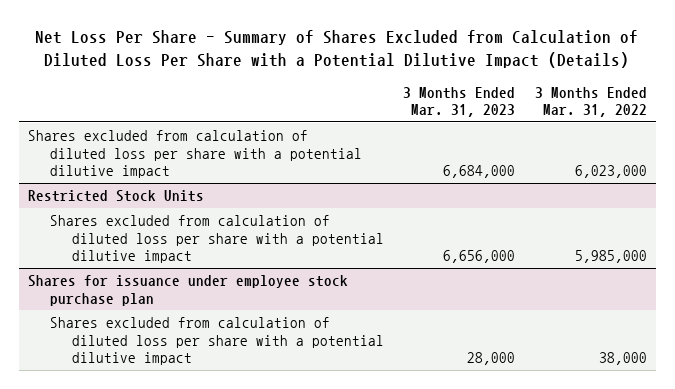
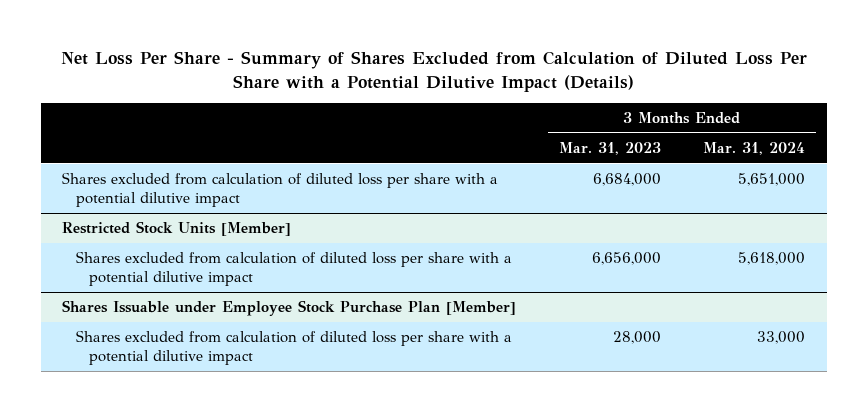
- | 3 Months Ended Mar. 31, 2023 | 3 Months Ended Mar. 31, 2022
+ | 3 Months Ended Mar. 31, 2023 | 3 Months Ended Mar. 31, 2024
- Restricted Stock Units
+ Restricted Stock Units [Member]
- Shares for issuance under employee stock purchase plan
+ Shares Issuable under Employee Stock Purchase Plan [Member]

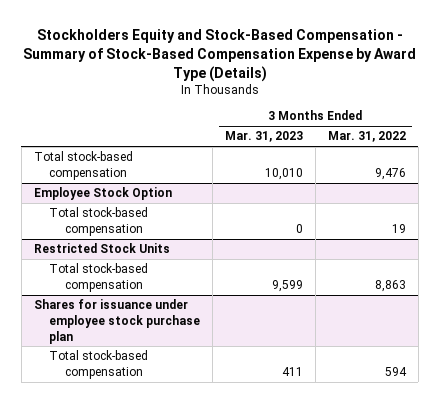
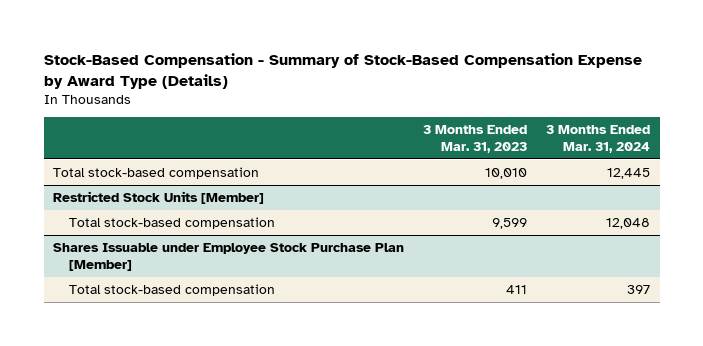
- Stockholders Equity and Stock-Based Compensation - Summary of Stock-Based Compensation Expense by Award Type (Details)
+ Stock-Based Compensation - Summary of Stock-Based Compensation Expense by Award Type (Details)
- | 3 Months Ended Mar. 31, 2023 | 3 Months Ended Mar. 31, 2022
+ | 3 Months Ended Mar. 31, 2023 | 3 Months Ended Mar. 31, 2024
- Employee Stock Option
- Total stock-based compensation | 0 | 19
- Restricted Stock Units
+ Restricted Stock Units [Member]
- Shares for issuance under employee stock purchase plan
+ Shares Issuable under Employee Stock Purchase Plan [Member]

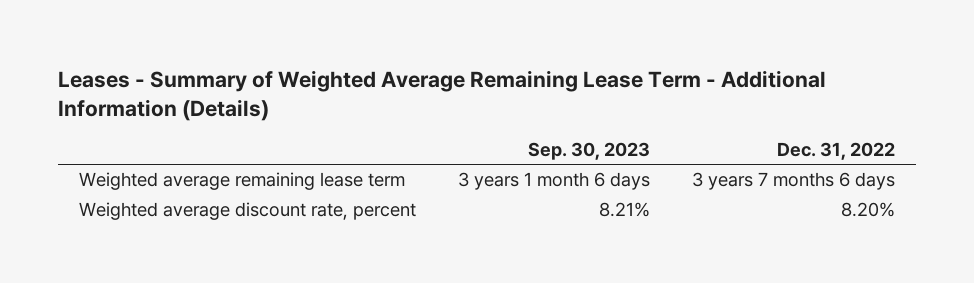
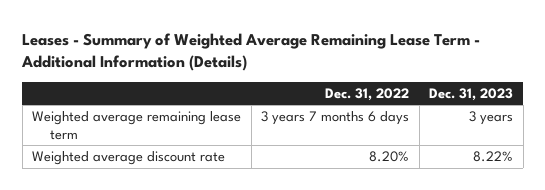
- | Sep. 30, 2023 | Dec. 31, 2022
+ | Dec. 31, 2022 | Dec. 31, 2023
- Weighted average discount rate, percent | 8.21% | 8.20%
+ Weighted average discount rate | 8.20% | 8.22%

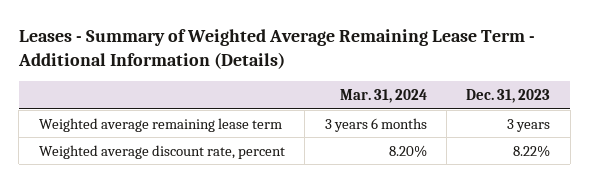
- | Dec. 31, 2022 | Dec. 31, 2023
+ | Mar. 31, 2024 | Dec. 31, 2023
- Weighted average discount rate | 8.20% | 8.22%
+ Weighted average discount rate, percent | 8.20% | 8.22%

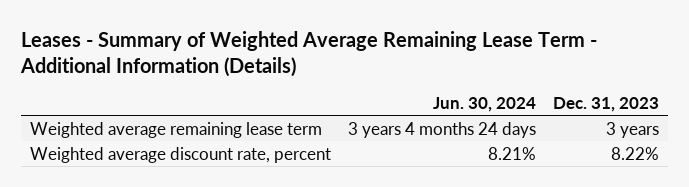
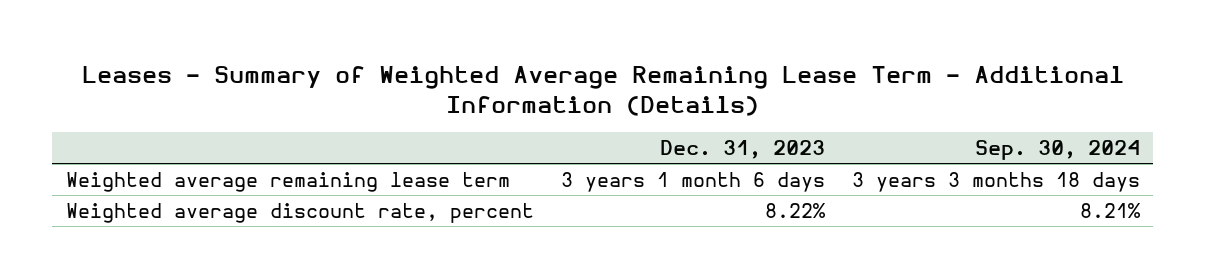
- | Jun. 30, 2024 | Dec. 31, 2023
+ | Dec. 31, 2023 | Sep. 30, 2024
- Weighted average remaining lease term | 3 years 4 months 24 days | 3 years
+ Weighted average remaining lease term | 3 years 1 month 6 days | 3 years 3 months 18 days

